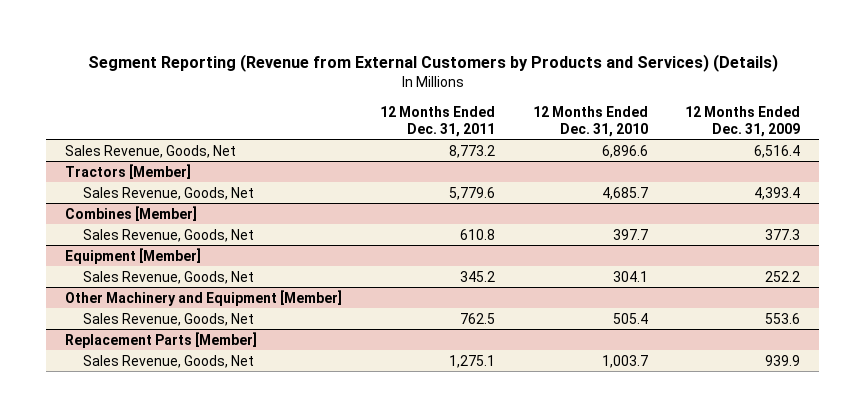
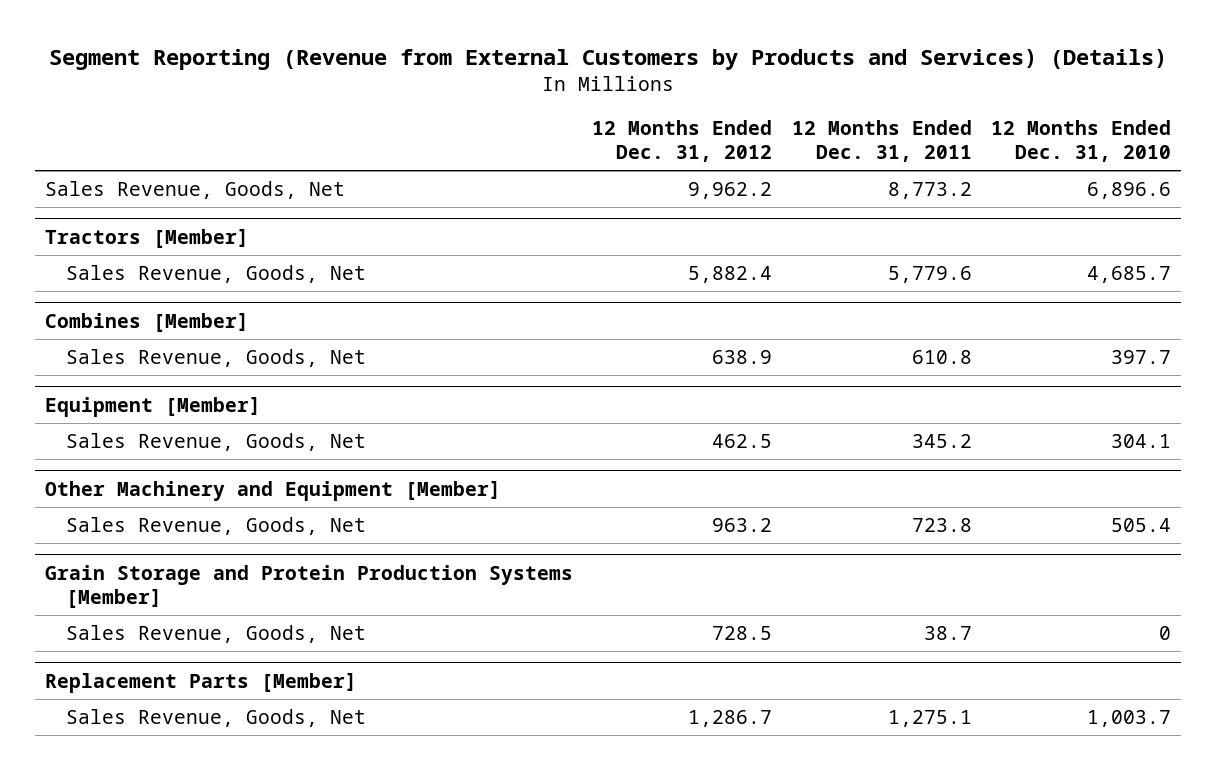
- | 12 Months Ended Dec. 31, 2011 | 12 Months Ended Dec. 31, 2010 | 12 Months Ended Dec. 31, 2009
+ | 12 Months Ended Dec. 31, 2012 | 12 Months Ended Dec. 31, 2011 | 12 Months Ended Dec. 31, 2010
@ Other Machinery and Equipment [Member]
- Sales Revenue, Goods, Net | 762.5 | 505.4 | 553.6
+ Sales Revenue, Goods, Net | 963.2 | 723.8 | 505.4
+ Grain Storage and Protein Production Systems [Member]
+ Sales Revenue, Goods, Net | 728.5 | 38.7 | 0

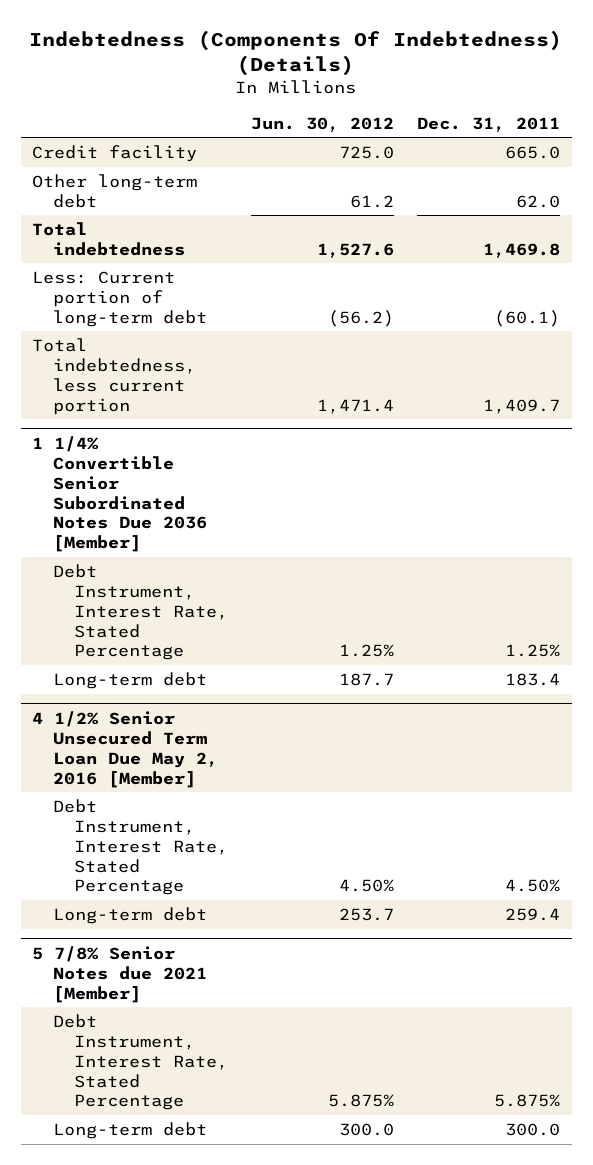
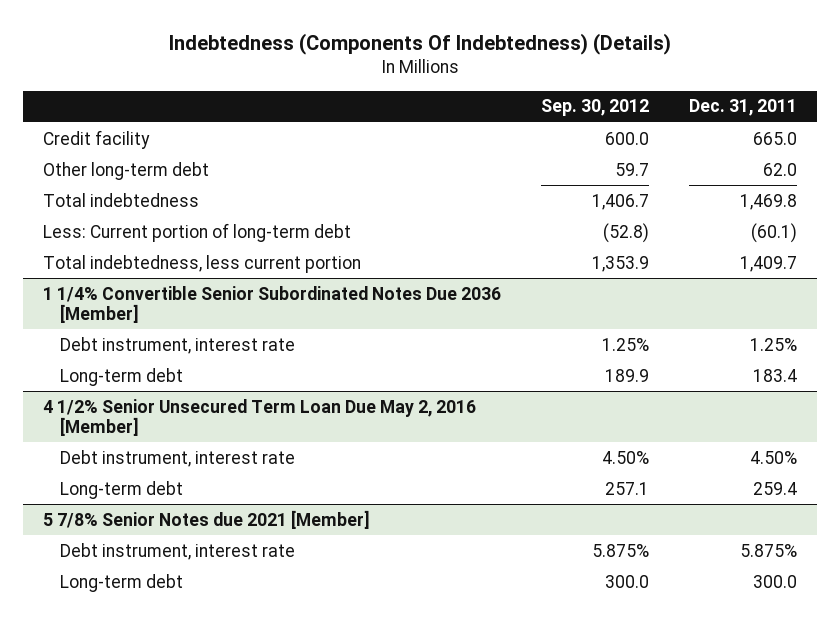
- | Jun. 30, 2012 | Dec. 31, 2011
+ | Sep. 30, 2012 | Dec. 31, 2011
@ 1 1/4% Convertible Senior Subordinated Notes Due 2036 [Member]
- Debt Instrument, Interest Rate, Stated Percentage | 1.25% | 1.25%
+ Debt instrument, interest rate | 1.25% | 1.25%
@ 4 1/2% Senior Unsecured Term Loan Due May 2, 2016 [Member]
- Debt Instrument, Interest Rate, Stated Percentage | 4.50% | 4.50%
+ Debt instrument, interest rate | 4.50% | 4.50%
@ 5 7/8% Senior Notes due 2021 [Member]
- Debt Instrument, Interest Rate, Stated Percentage | 5.875% | 5.875%
+ Debt instrument, interest rate | 5.875% | 5.875%

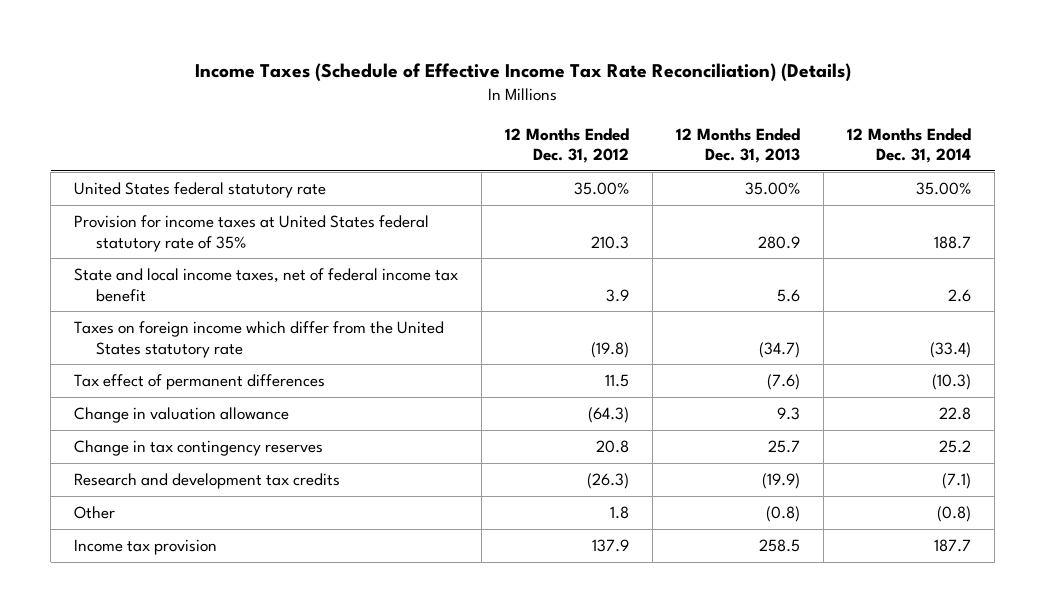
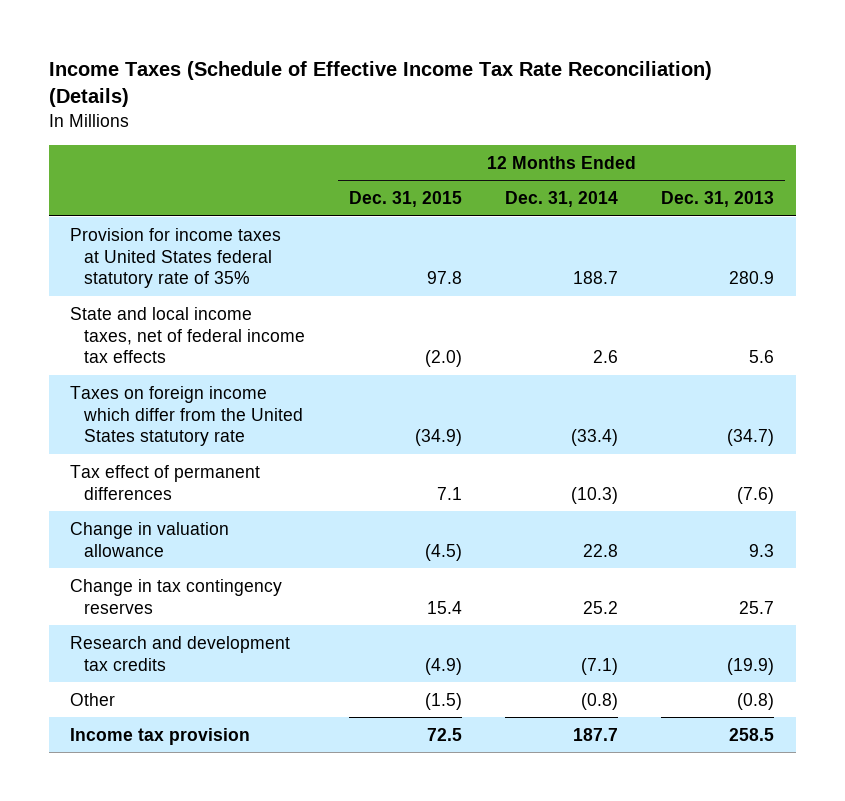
- | 12 Months Ended Dec. 31, 2012 | 12 Months Ended Dec. 31, 2013 | 12 Months Ended Dec. 31, 2014
+ | 12 Months Ended Dec. 31, 2015 | 12 Months Ended Dec. 31, 2014 | 12 Months Ended Dec. 31, 2013
- United States federal statutory rate | 35.00% | 35.00% | 35.00%
- State and local income taxes, net of federal income tax benefit | 3.9 | 5.6 | 2.6
+ State and local income taxes, net of federal income tax effects | (2.0) | 2.6 | 5.6

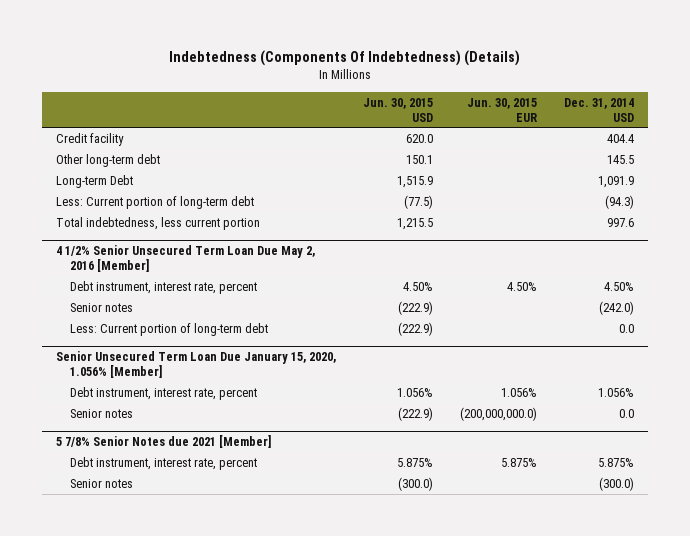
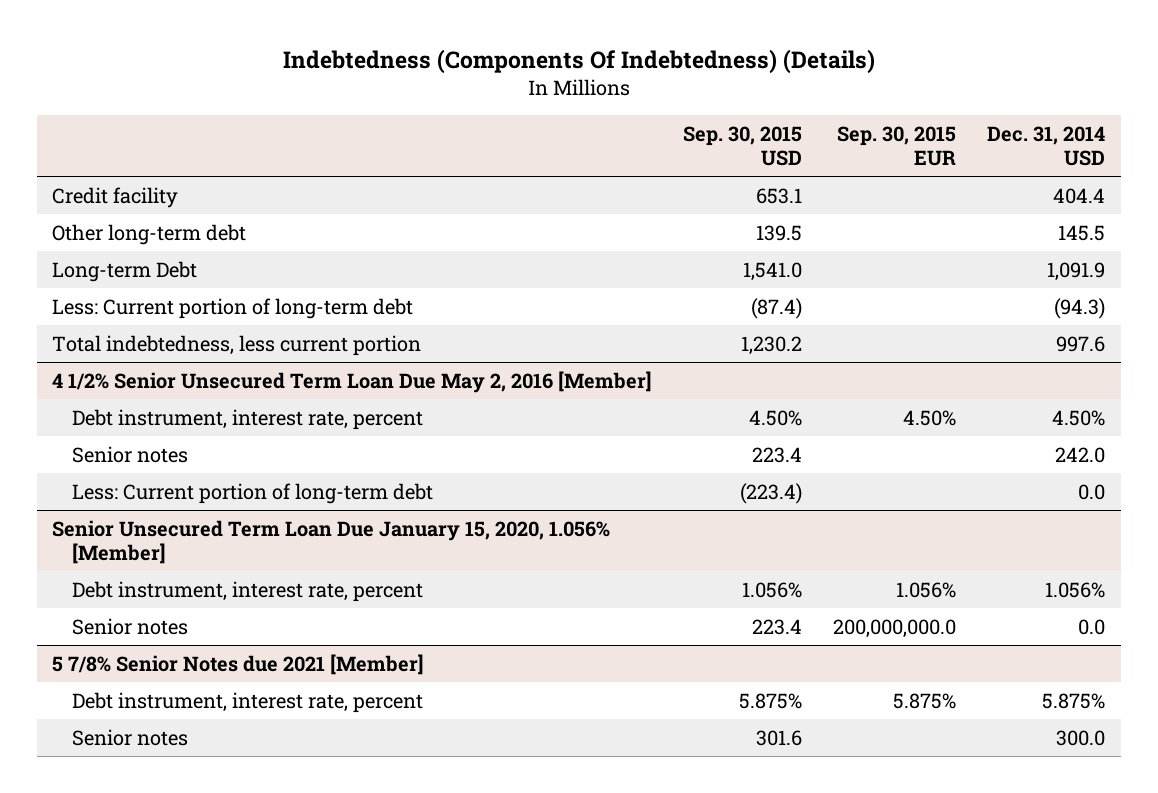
- | Jun. 30, 2015 USD | Jun. 30, 2015 EUR | Dec. 31, 2014 USD
+ | Sep. 30, 2015 USD | Sep. 30, 2015 EUR | Dec. 31, 2014 USD
@ 4 1/2% Senior Unsecured Term Loan Due May 2, 2016 [Member]
- Senior notes | (222.9) | | (242.0)
+ Senior notes | 223.4 | | 242.0
@ 5 7/8% Senior Notes due 2021 [Member]
- Senior notes | (300.0) | | (300.0)
+ Senior notes | 301.6 | | 300.0

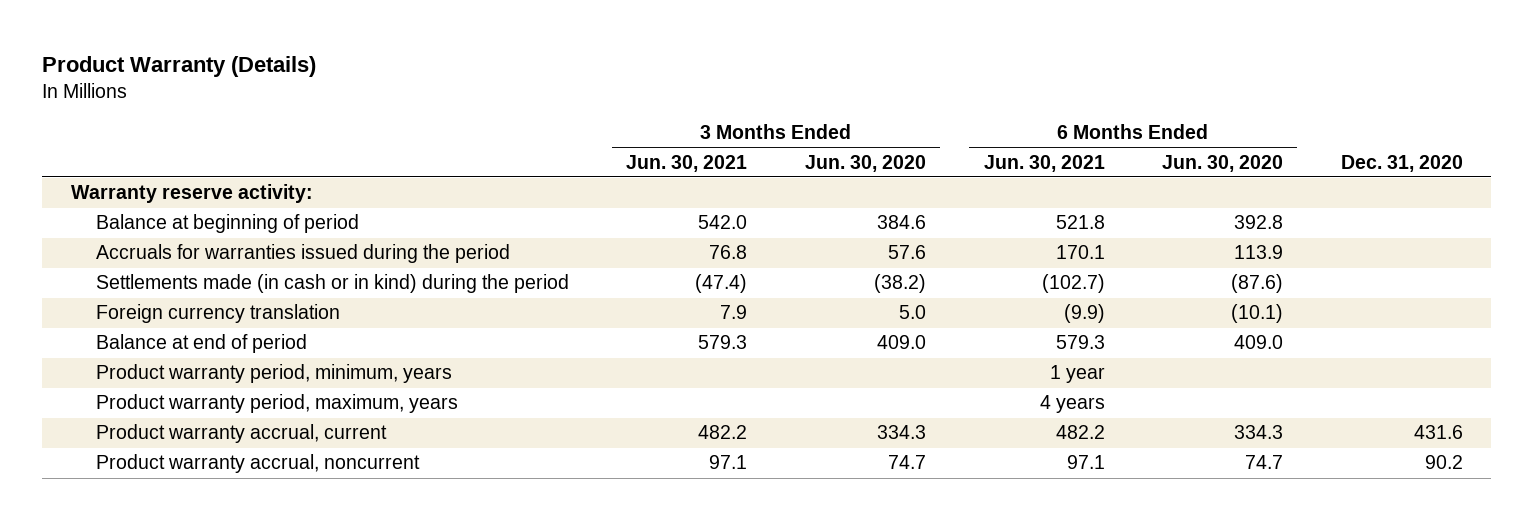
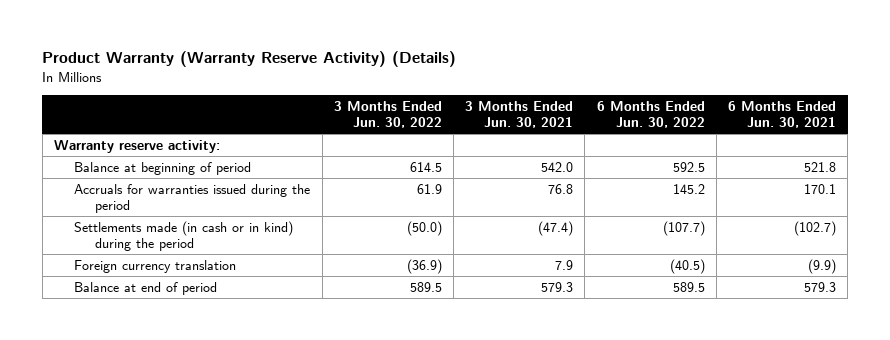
- Product Warranty (Details)
+ Product Warranty (Warranty Reserve Activity) (Details)
- | 3 Months Ended Jun. 30, 2021 | 3 Months Ended Jun. 30, 2020 | 6 Months Ended Jun. 30, 2021 | 6 Months Ended Jun. 30, 2020 | Dec. 31, 2020
+ | 3 Months Ended Jun. 30, 2022 | 3 Months Ended Jun. 30, 2021 | 6 Months Ended Jun. 30, 2022 | 6 Months Ended Jun. 30, 2021
- Product warranty period, minimum, years | | | 1 year | |
- Product warranty period, maximum, years | | | 4 years | |
- Product warranty accrual, current | 482.2 | 334.3 | 482.2 | 334.3 | 431.6
- Product warranty accrual, noncurrent | 97.1 | 74.7 | 97.1 | 74.7 | 90.2

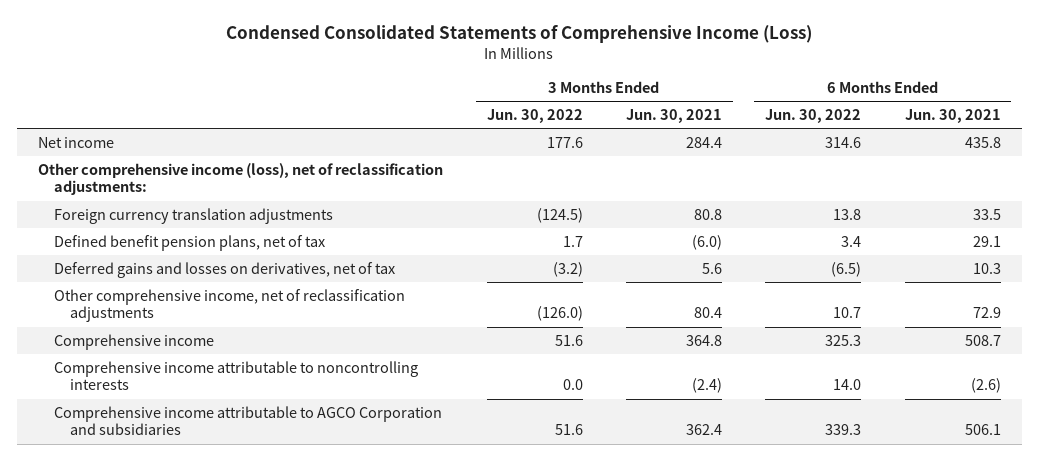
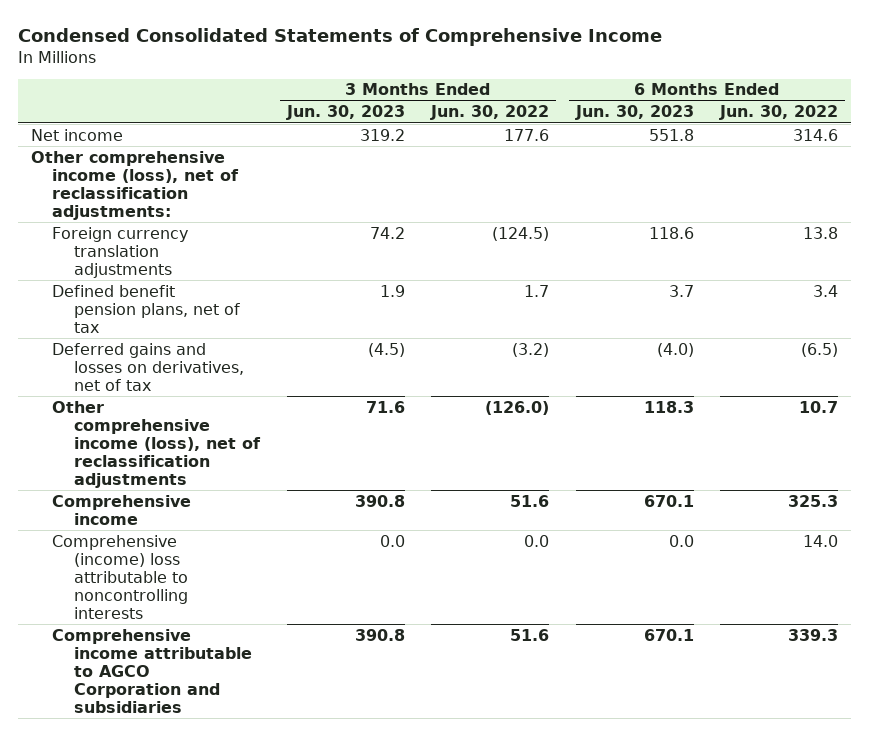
- Condensed Consolidated Statements of Comprehensive Income (Loss)
+ Condensed Consolidated Statements of Comprehensive Income
- | 3 Months Ended Jun. 30, 2022 | 3 Months Ended Jun. 30, 2021 | 6 Months Ended Jun. 30, 2022 | 6 Months Ended Jun. 30, 2021
+ | 3 Months Ended Jun. 30, 2023 | 3 Months Ended Jun. 30, 2022 | 6 Months Ended Jun. 30, 2023 | 6 Months Ended Jun. 30, 2022
- Other comprehensive income, net of reclassification adjustments | (126.0) | 80.4 | 10.7 | 72.9
+ Other comprehensive income (loss), net of reclassification adjustments | 71.6 | (126.0) | 118.3 | 10.7
- Comprehensive income attributable to noncontrolling interests | 0.0 | (2.4) | 14.0 | (2.6)
+ Comprehensive (income) loss attributable to noncontrolling interests | 0.0 | 0.0 | 0.0 | 14.0

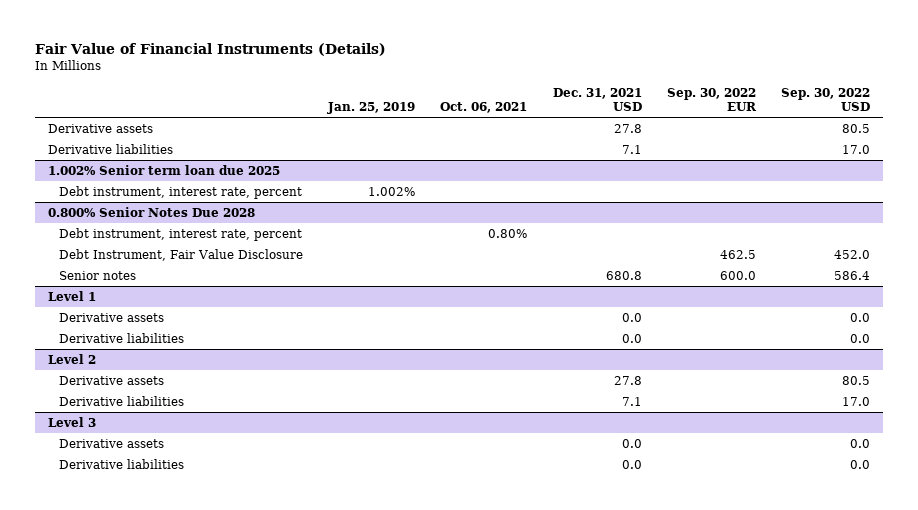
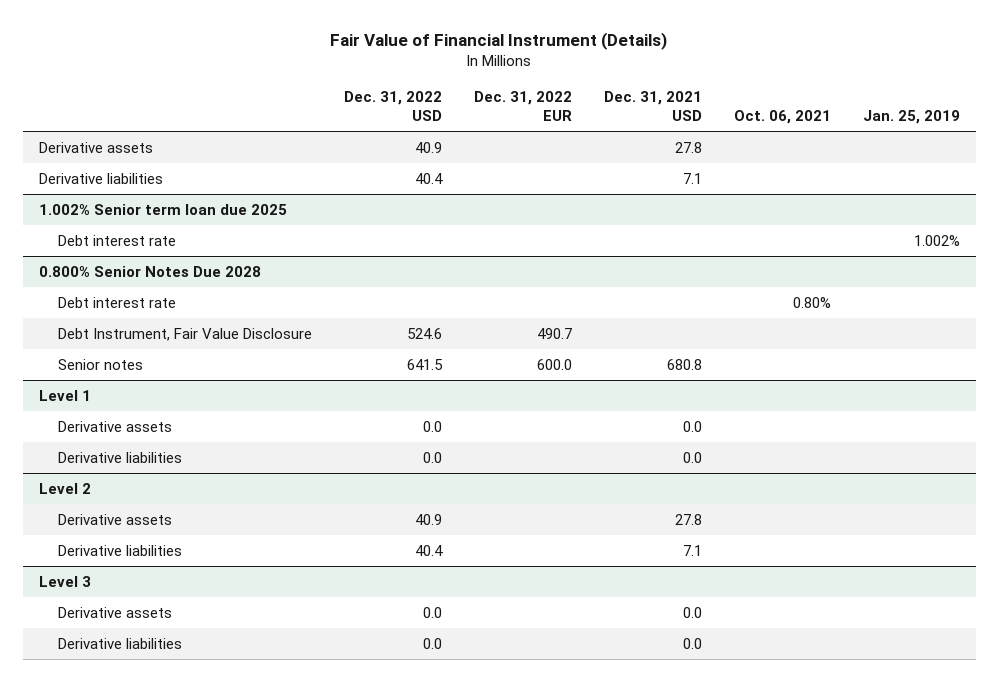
- Fair Value of Financial Instruments (Details)
+ Fair Value of Financial Instrument (Details)
- | Jan. 25, 2019 | Oct. 06, 2021 | Dec. 31, 2021 USD | Sep. 30, 2022 EUR | Sep. 30, 2022 USD
+ | Dec. 31, 2022 USD | Dec. 31, 2022 EUR | Dec. 31, 2021 USD | Oct. 06, 2021 | Jan. 25, 2019
@ 1.002% Senior term loan due 2025
- Debt instrument, interest rate, percent | 1.002% | | | |
+ Debt interest rate | | | | | 1.002%
@ 0.800% Senior Notes Due 2028
- Debt instrument, interest rate, percent | | 0.80% | | |
+ Debt interest rate | | | | 0.80% |

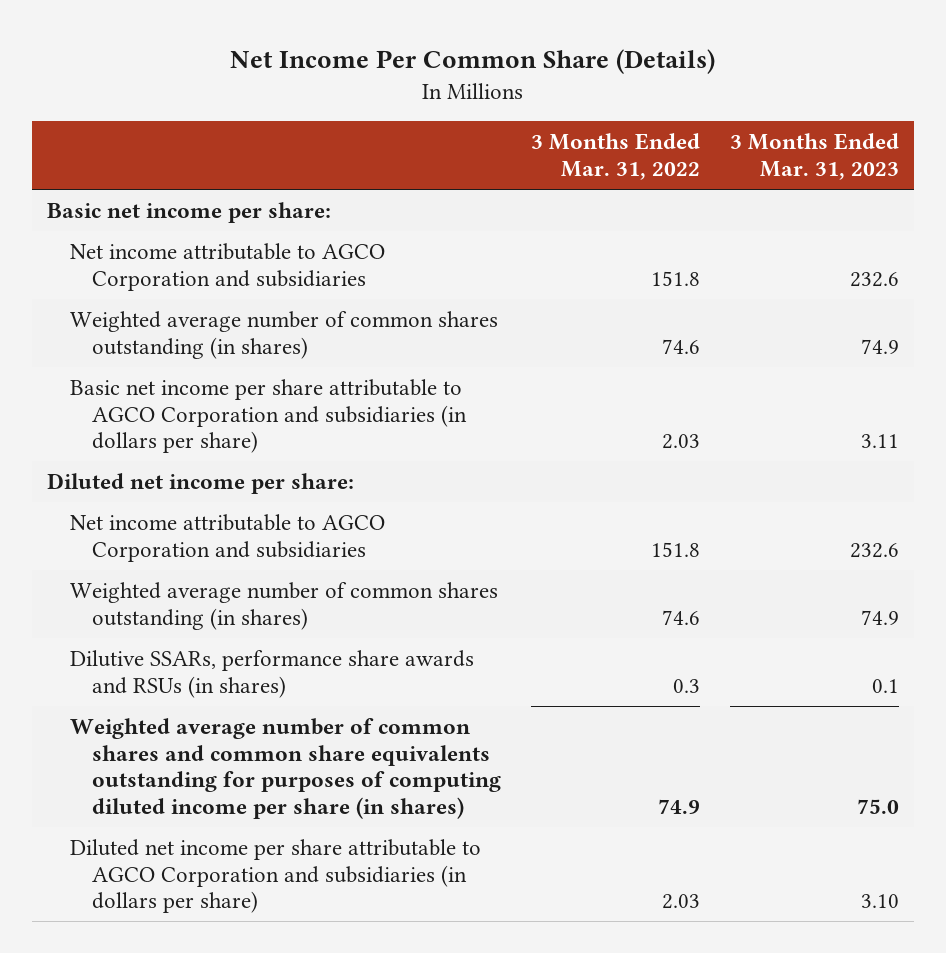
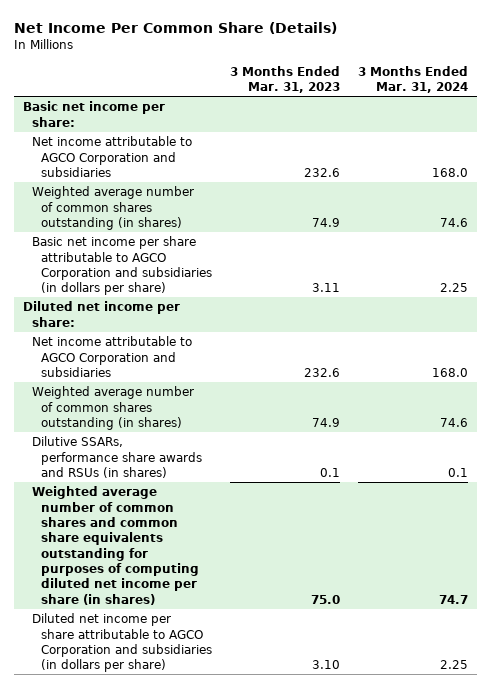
- | 3 Months Ended Mar. 31, 2022 | 3 Months Ended Mar. 31, 2023
+ | 3 Months Ended Mar. 31, 2023 | 3 Months Ended Mar. 31, 2024
- Weighted average number of common shares and common share equivalents outstanding for purposes of computing diluted income per share (in shares) | 74.9 | 75.0
+ Weighted average number of common shares and common share equivalents outstanding for purposes of computing diluted net income per share (in shares) | 75.0 | 74.7

